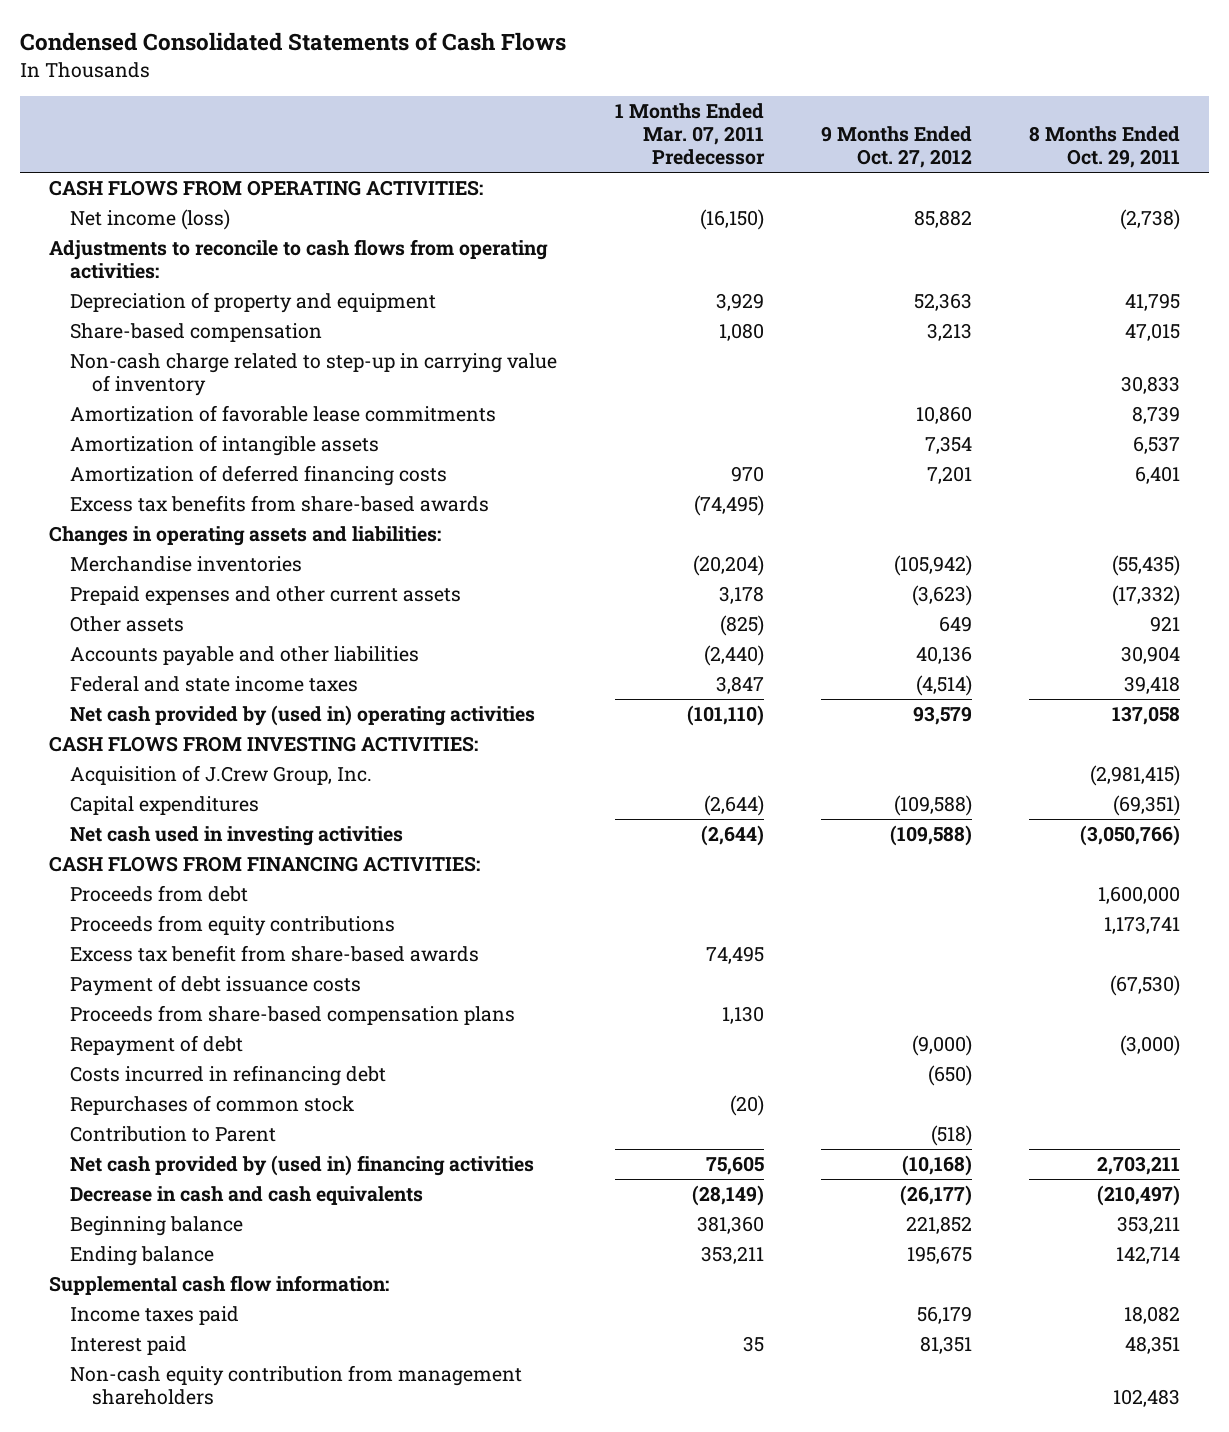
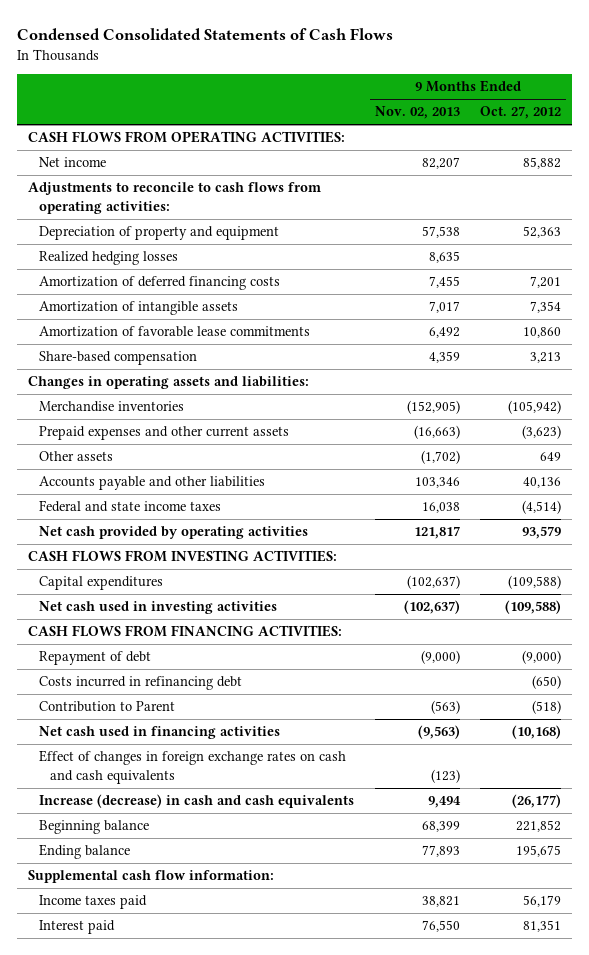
- | 1 Months Ended Mar. 07, 2011 Predecessor | 9 Months Ended Oct. 27, 2012 | 8 Months Ended Oct. 29, 2011
+ | 9 Months Ended Nov. 02, 2013 | 9 Months Ended Oct. 27, 2012
- Net income (loss) | (16,150) | 85,882 | (2,738)
+ Net income | 82,207 | 85,882
- Non-cash charge related to step-up in carrying value of inventory | | | 30,833
+ Realized hedging losses | 8,635 |
- Excess tax benefits from share-based awards | (74,495) | |
moved down: Amortization of intangible assets | 7,017 | 7,354
moved down: Amortization of favorable lease commitments | 6,492 | 10,860
moved down: Share-based compensation | 4,359 | 3,213
- Net cash provided by (used in) operating activities | (101,110) | 93,579 | 137,058
+ Net cash provided by operating activities | 121,817 | 93,579
- Acquisition of J.Crew Group, Inc. | | | (2,981,415)
- Proceeds from debt | | | 1,600,000
- Proceeds from equity contributions | | | 1,173,741
- Excess tax benefit from share-based awards | 74,495 | |
- Payment of debt issuance costs | | | (67,530)
- Proceeds from share-based compensation plans | 1,130 | |
- Repurchases of common stock | (20) | |
- Net cash provided by (used in) financing activities | 75,605 | (10,168) | 2,703,211
- Decrease in cash and cash equivalents | (28,149) | (26,177) | (210,497)
+ Net cash used in financing activities | (9,563) | (10,168)
+ Effect of changes in foreign exchange rates on cash and cash equivalents | (123) |
+ Increase (decrease) in cash and cash equivalents | 9,494 | (26,177)
- Non-cash equity contribution from management shareholders | | | 102,483

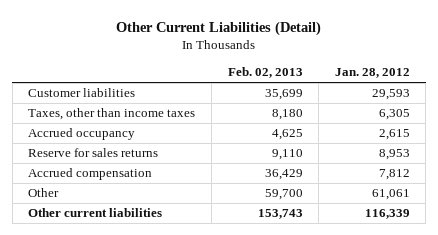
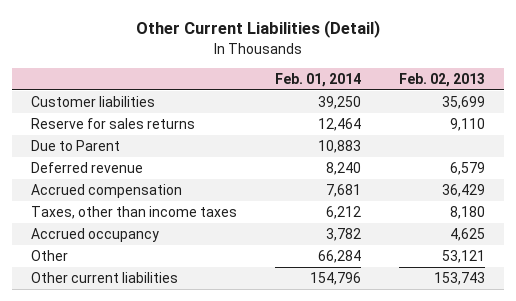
- | Feb. 02, 2013 | Jan. 28, 2012
+ | Feb. 01, 2014 | Feb. 02, 2013
+ Due to Parent | 10,883 |
+ Deferred revenue | 8,240 | 6,579
- Other | 59,700 | 61,061
moved down: Taxes, other than income taxes | 6,212 | 8,180
moved down: Accrued occupancy | 3,782 | 4,625
+ Other | 66,284 | 53,121

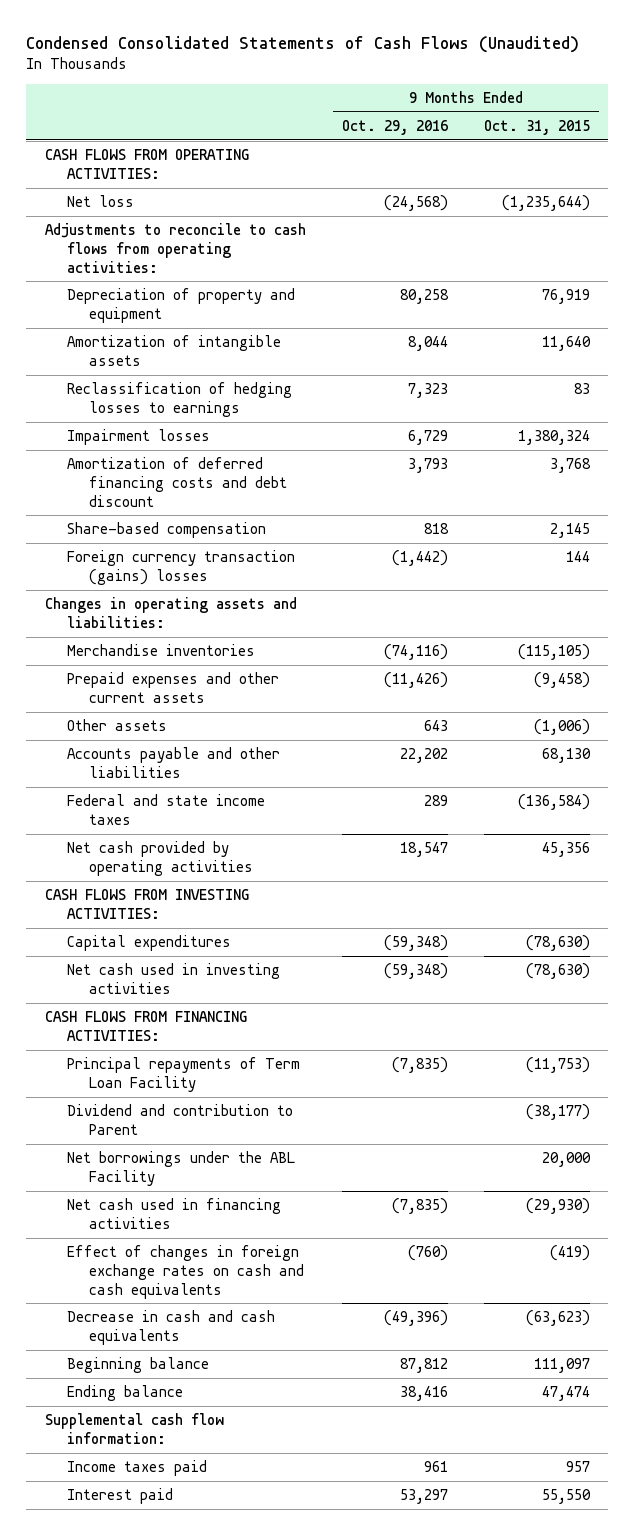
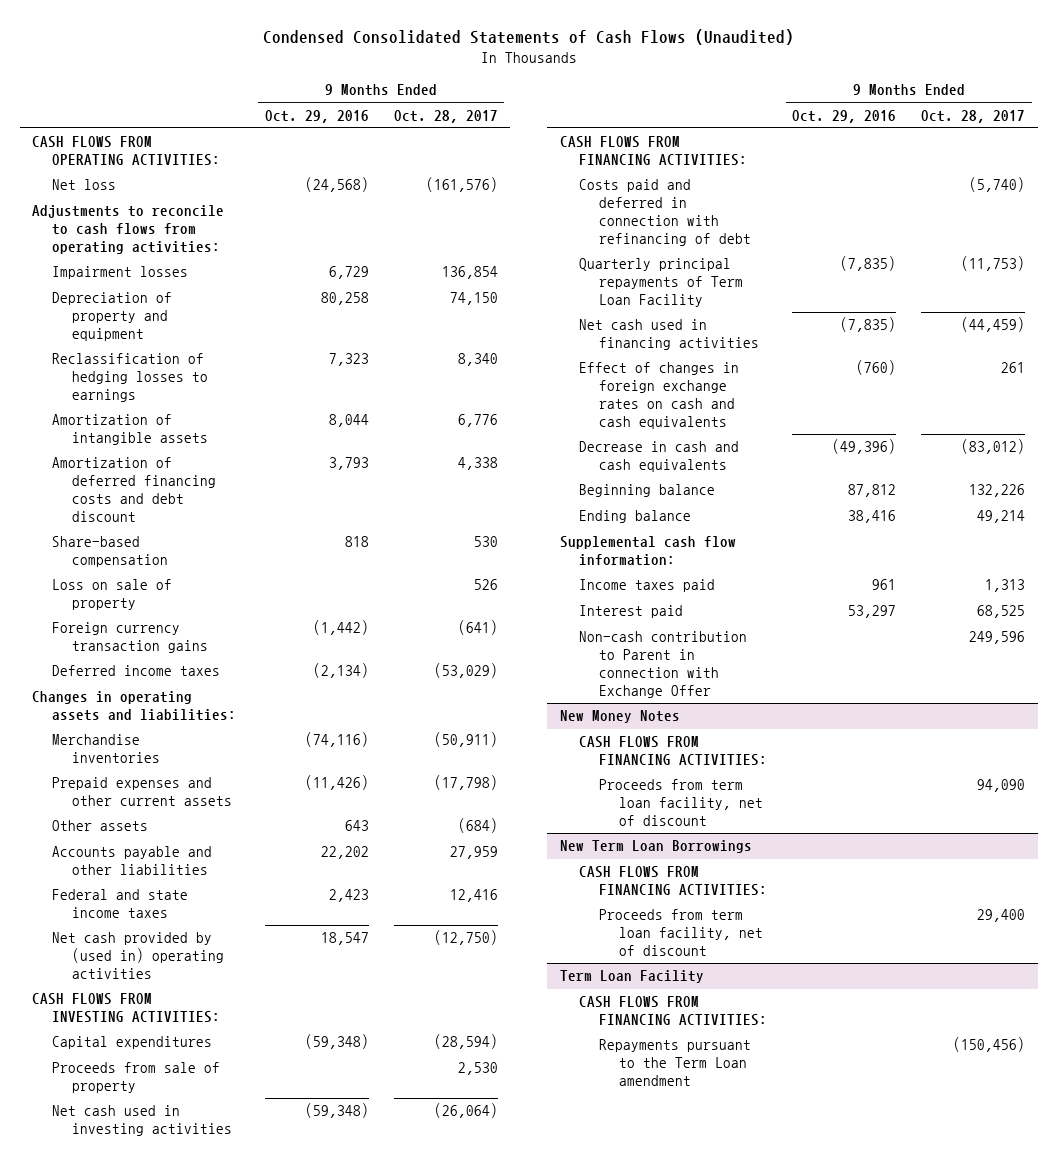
- | 9 Months Ended Oct. 29, 2016 | 9 Months Ended Oct. 31, 2015
+ | 9 Months Ended Oct. 29, 2016 | 9 Months Ended Oct. 28, 2017
moved up: Impairment losses | 6,729 | 136,854
moved down: Amortization of intangible assets | 8,044 | 6,776
- Foreign currency transaction (gains) losses | (1,442) | 144
+ Loss on sale of property | | 526
+ Foreign currency transaction gains | (1,442) | (641)
+ Deferred income taxes | (2,134) | (53,029)
- Federal and state income taxes | 289 | (136,584)
- Net cash provided by operating activities | 18,547 | 45,356
+ Federal and state income taxes | 2,423 | 12,416
+ Net cash provided by (used in) operating activities | 18,547 | (12,750)
+ Proceeds from sale of property | | 2,530
- Principal repayments of Term Loan Facility | (7,835) | (11,753)
- Dividend and contribution to Parent | | (38,177)
- Net borrowings under the ABL Facility | | 20,000
+ Costs paid and deferred in connection with refinancing of debt | | (5,740)
+ Quarterly principal repayments of Term Loan Facility | (7,835) | (11,753)
+ Non-cash contribution to Parent in connection with Exchange Offer | | 249,596
+ New Money Notes
+ CASH FLOWS FROM FINANCING ACTIVITIES:
+ Proceeds from term loan facility, net of discount | | 94,090
+ New Term Loan Borrowings
+ CASH FLOWS FROM FINANCING ACTIVITIES:
+ Proceeds from term loan facility, net of discount | | 29,400
+ Term Loan Facility
+ CASH FLOWS FROM FINANCING ACTIVITIES:
+ Repayments pursuant to the Term Loan amendment | | (150,456)

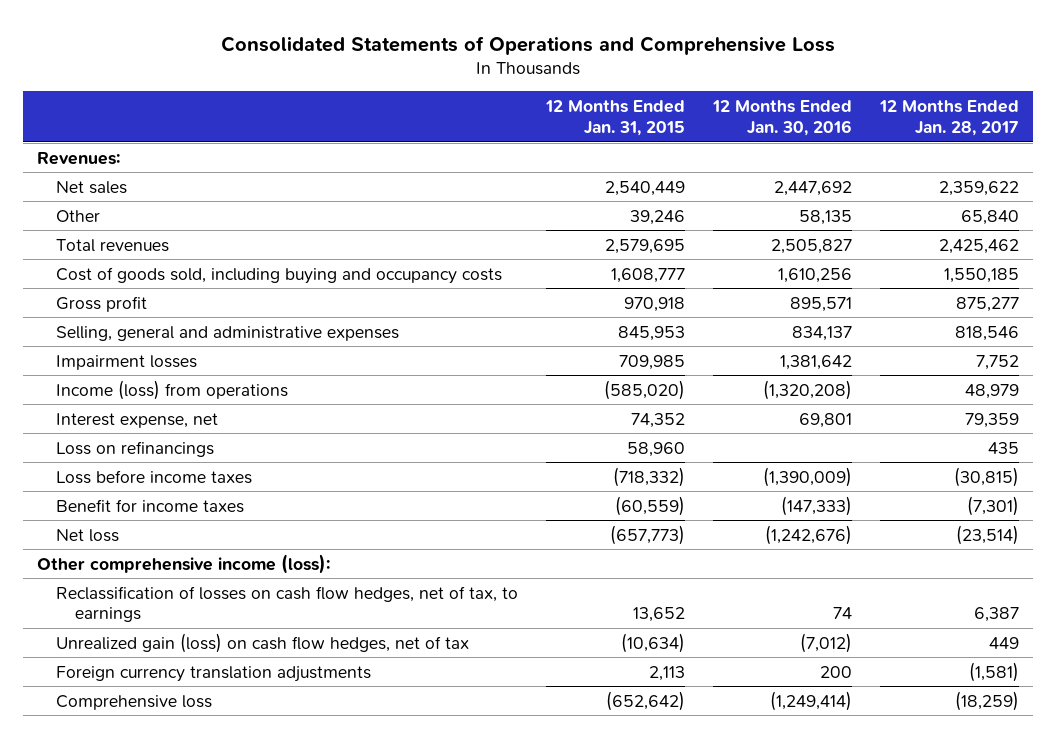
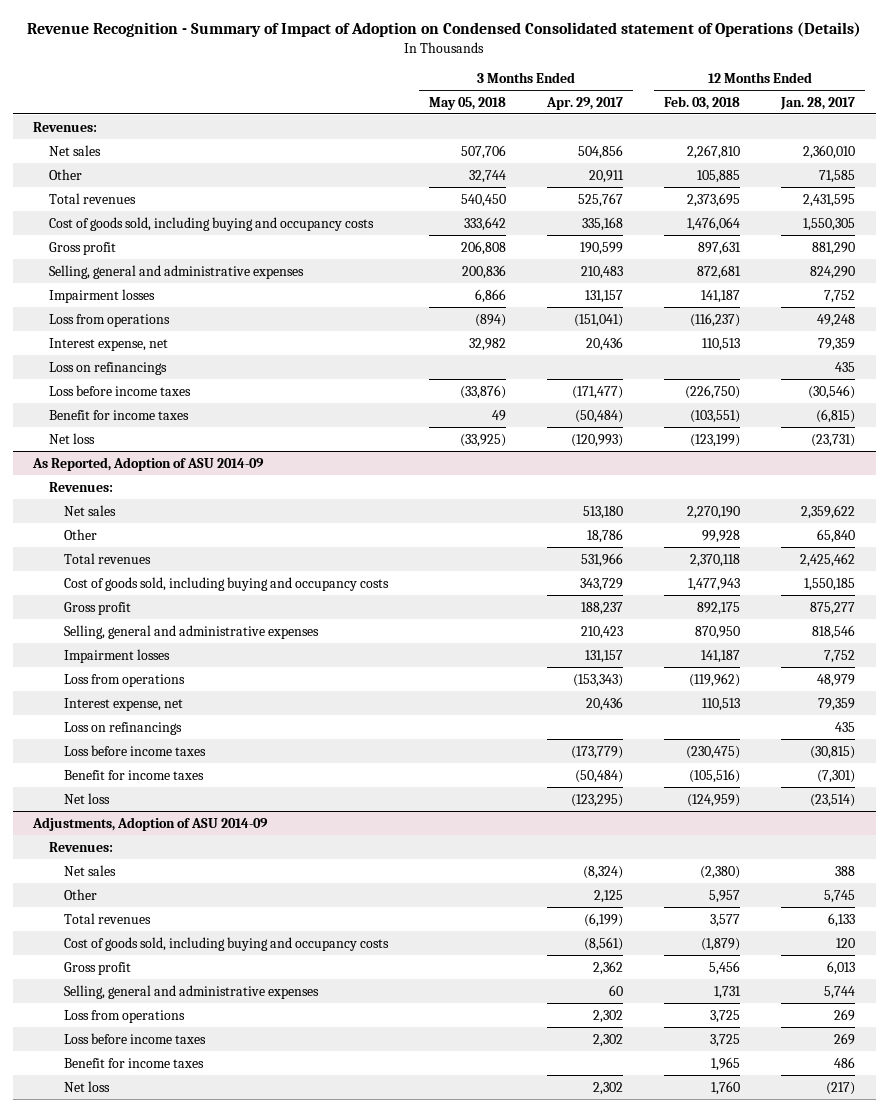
- Consolidated Statements of Operations and Comprehensive Loss
+ Revenue Recognition - Summary of Impact of Adoption on Condensed Consolidated statement of Operations (Details)
- | 12 Months Ended Jan. 31, 2015 | 12 Months Ended Jan. 30, 2016 | 12 Months Ended Jan. 28, 2017
+ | 3 Months Ended May 05, 2018 | 3 Months Ended Apr. 29, 2017 | 12 Months Ended Feb. 03, 2018 | 12 Months Ended Jan. 28, 2017
+ Net sales | 507,706 | 504,856 | 2,267,810 | 2,360,010
+ Other | 32,744 | 20,911 | 105,885 | 71,585
+ Total revenues | 540,450 | 525,767 | 2,373,695 | 2,431,595
+ Cost of goods sold, including buying and occupancy costs | 333,642 | 335,168 | 1,476,064 | 1,550,305
+ Gross profit | 206,808 | 190,599 | 897,631 | 881,290
+ Selling, general and administrative expenses | 200,836 | 210,483 | 872,681 | 824,290
+ Impairment losses | 6,866 | 131,157 | 141,187 | 7,752
+ Loss from operations | (894) | (151,041) | (116,237) | 49,248
+ Interest expense, net | 32,982 | 20,436 | 110,513 | 79,359
+ Loss on refinancings | | | | 435
+ Loss before income taxes | (33,876) | (171,477) | (226,750) | (30,546)
+ Benefit for income taxes | 49 | (50,484) | (103,551) | (6,815)
+ Net loss | (33,925) | (120,993) | (123,199) | (23,731)
+ As Reported, Adoption of ASU 2014-09
+ Revenues:
- Income (loss) from operations | (585,020) | (1,320,208) | 48,979
+ Loss from operations | | (153,343) | (119,962) | 48,979
- Other comprehensive income (loss):
- Reclassification of losses on cash flow hedges, net of tax, to earnings | 13,652 | 74 | 6,387
- Unrealized gain (loss) on cash flow hedges, net of tax | (10,634) | (7,012) | 449
- Foreign currency translation adjustments | 2,113 | 200 | (1,581)
- Comprehensive loss | (652,642) | (1,249,414) | (18,259)
+ Adjustments, Adoption of ASU 2014-09
+ Revenues:
+ Net sales | | (8,324) | (2,380) | 388
+ Other | | 2,125 | 5,957 | 5,745
+ Total revenues | | (6,199) | 3,577 | 6,133
+ Cost of goods sold, including buying and occupancy costs | | (8,561) | (1,879) | 120
+ Gross profit | | 2,362 | 5,456 | 6,013
+ Selling, general and administrative expenses | | 60 | 1,731 | 5,744
+ Loss from operations | | 2,302 | 3,725 | 269
+ Loss before income taxes | | 2,302 | 3,725 | 269
+ Benefit for income taxes | | | 1,965 | 486
+ Net loss | | 2,302 | 1,760 | (217)

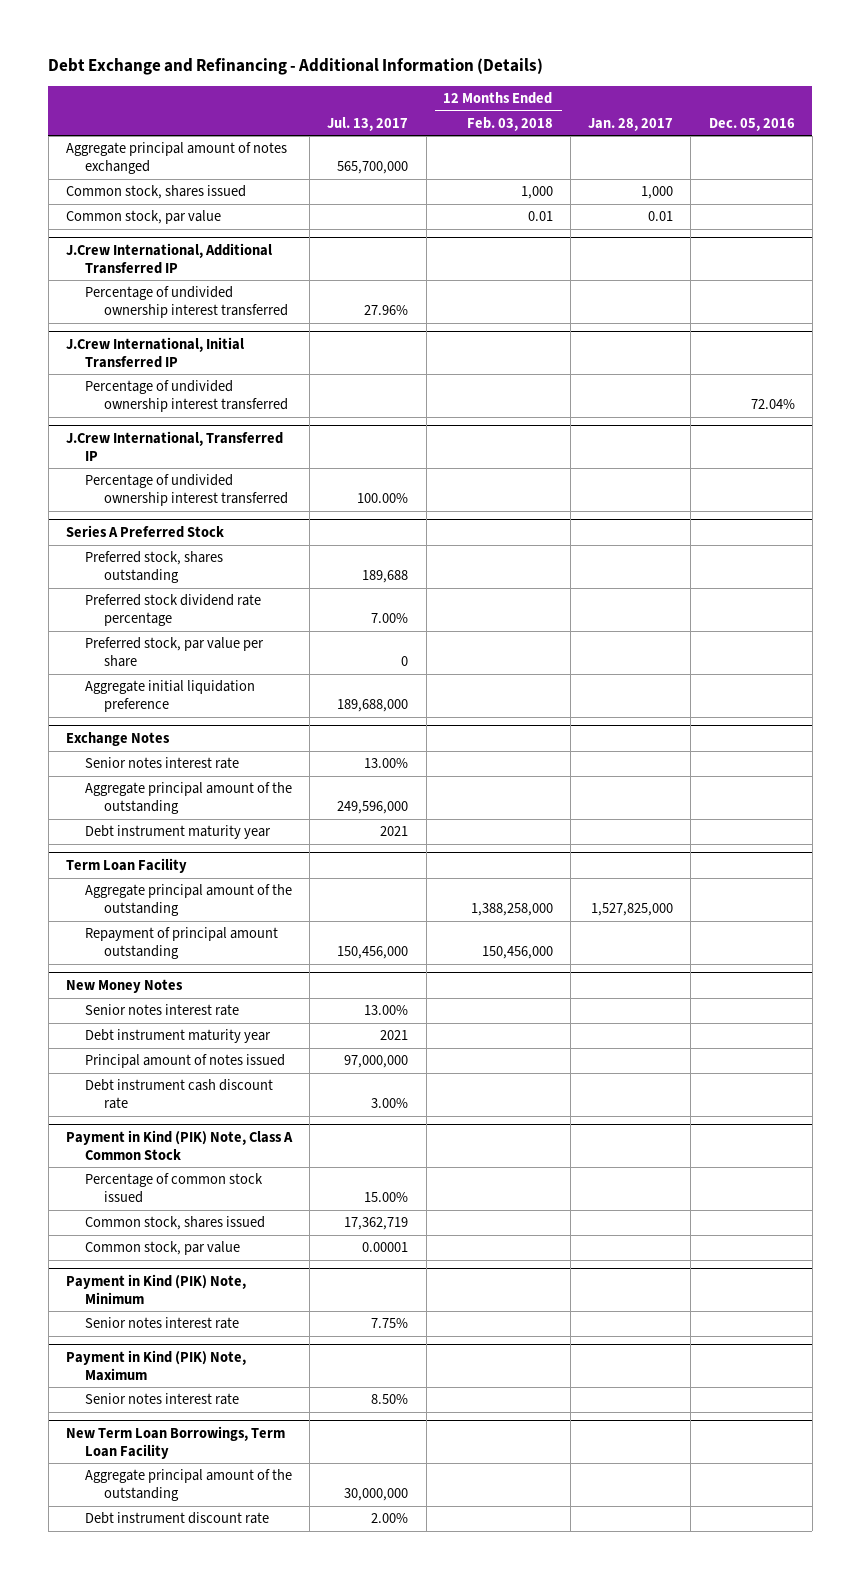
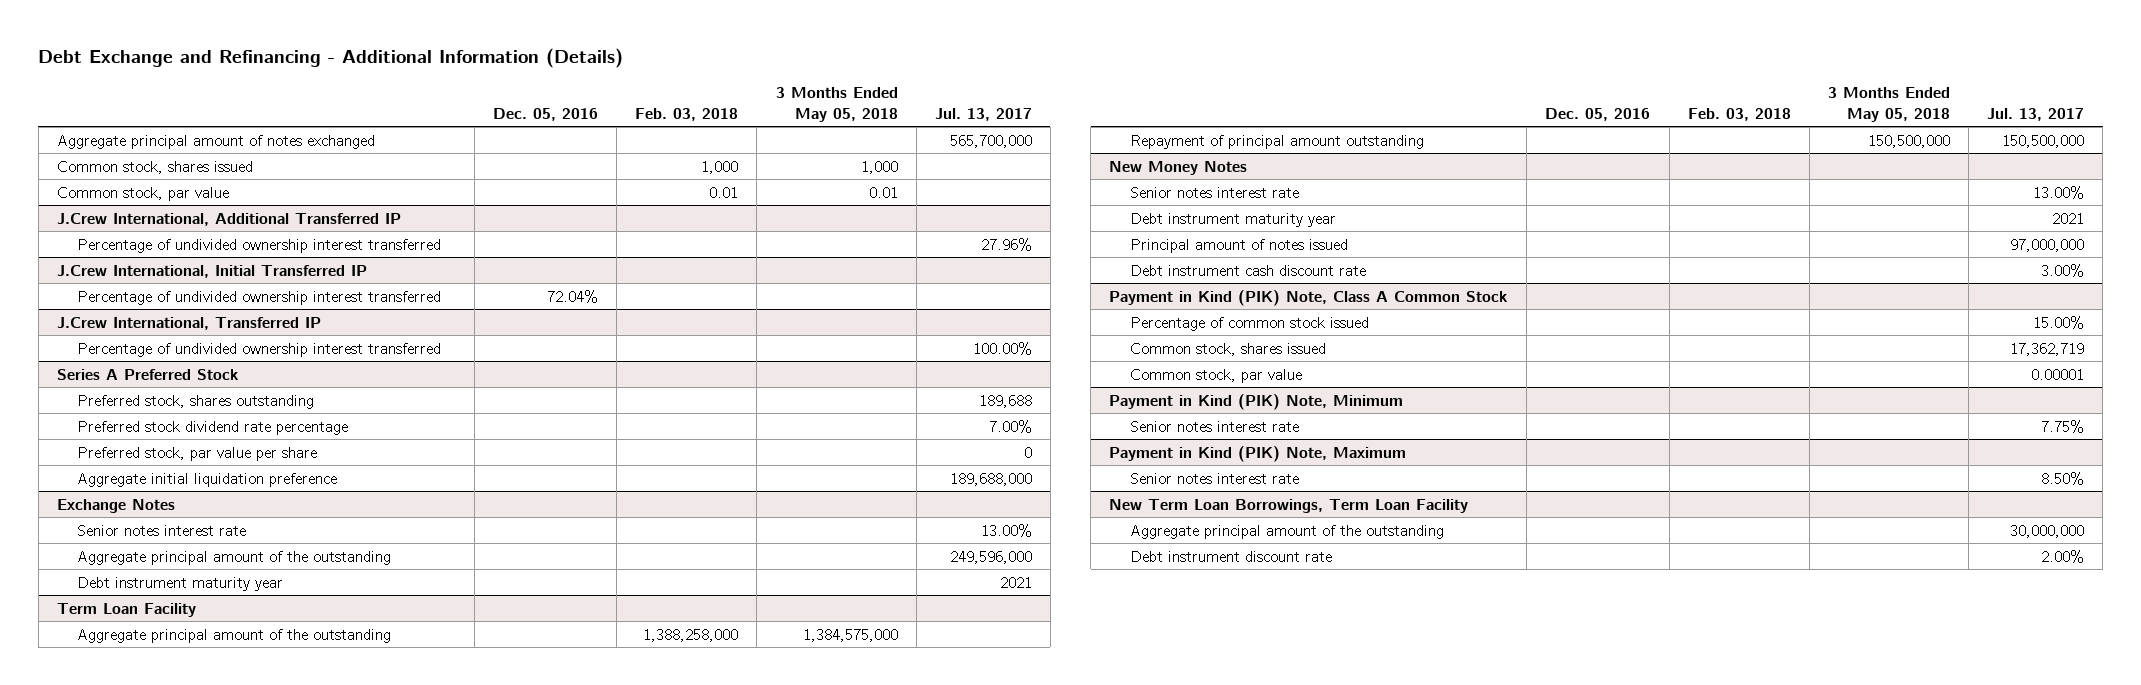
- | Jul. 13, 2017 | 12 Months Ended Feb. 03, 2018 | Jan. 28, 2017 | Dec. 05, 2016
+ | Dec. 05, 2016 | Feb. 03, 2018 | 3 Months Ended May 05, 2018 | Jul. 13, 2017
@ Term Loan Facility
- Repayment of principal amount outstanding | 150,456,000 | 150,456,000 | |
+ Repayment of principal amount outstanding | | | 150,500,000 | 150,500,000

